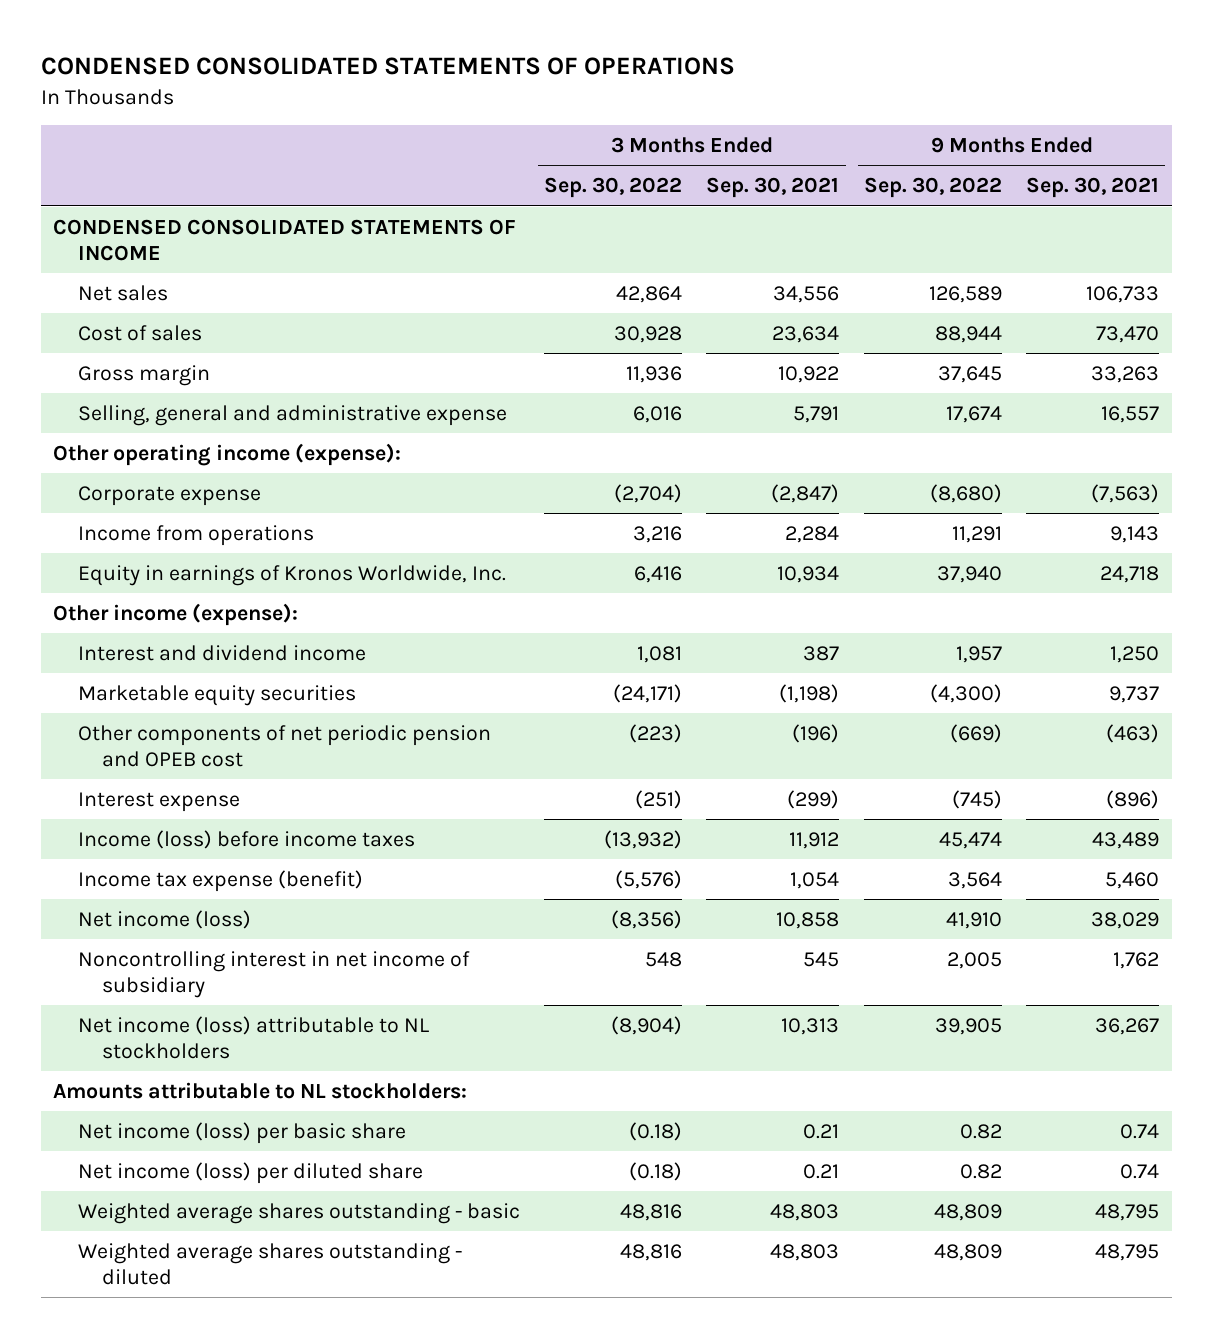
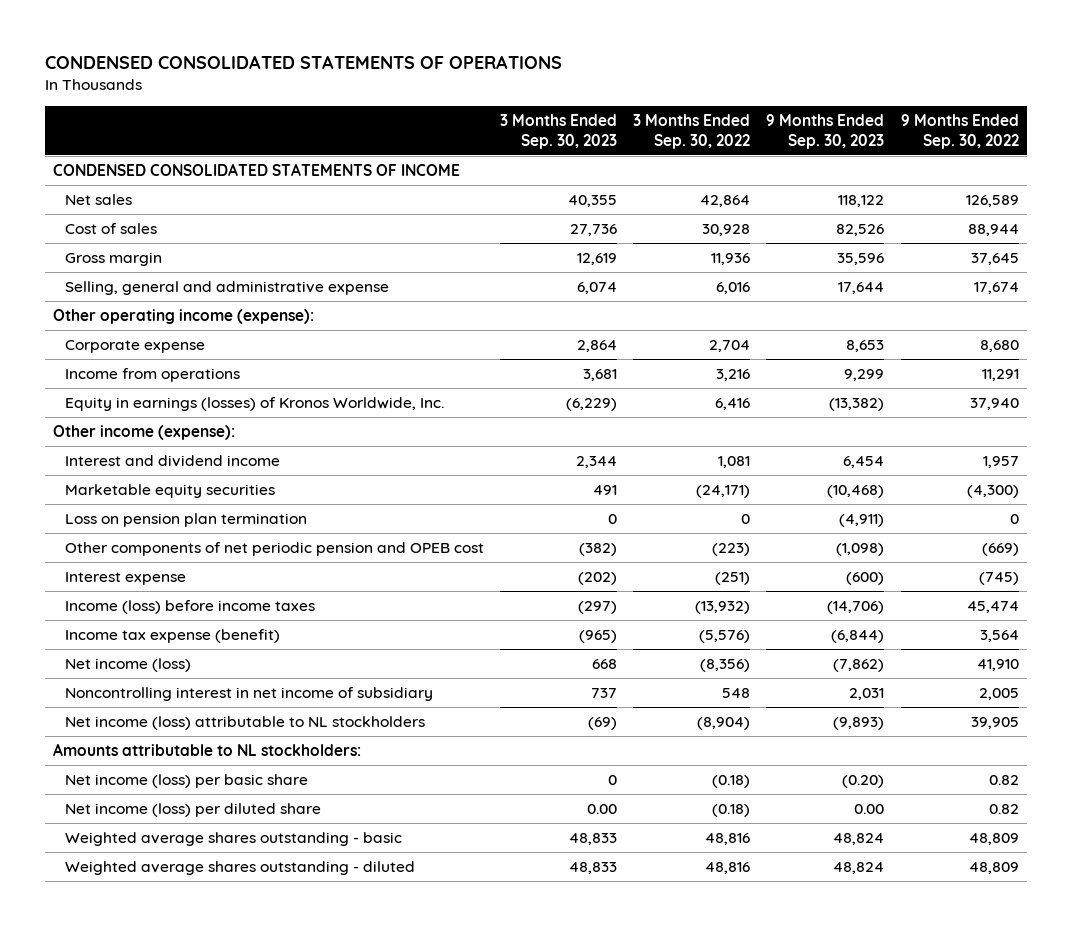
- | 3 Months Ended Sep. 30, 2022 | 3 Months Ended Sep. 30, 2021 | 9 Months Ended Sep. 30, 2022 | 9 Months Ended Sep. 30, 2021
+ | 3 Months Ended Sep. 30, 2023 | 3 Months Ended Sep. 30, 2022 | 9 Months Ended Sep. 30, 2023 | 9 Months Ended Sep. 30, 2022
- Corporate expense | (2,704) | (2,847) | (8,680) | (7,563)
+ Corporate expense | 2,864 | 2,704 | 8,653 | 8,680
- Equity in earnings of Kronos Worldwide, Inc. | 6,416 | 10,934 | 37,940 | 24,718
+ Equity in earnings (losses) of Kronos Worldwide, Inc. | (6,229) | 6,416 | (13,382) | 37,940
+ Loss on pension plan termination | 0 | 0 | (4,911) | 0

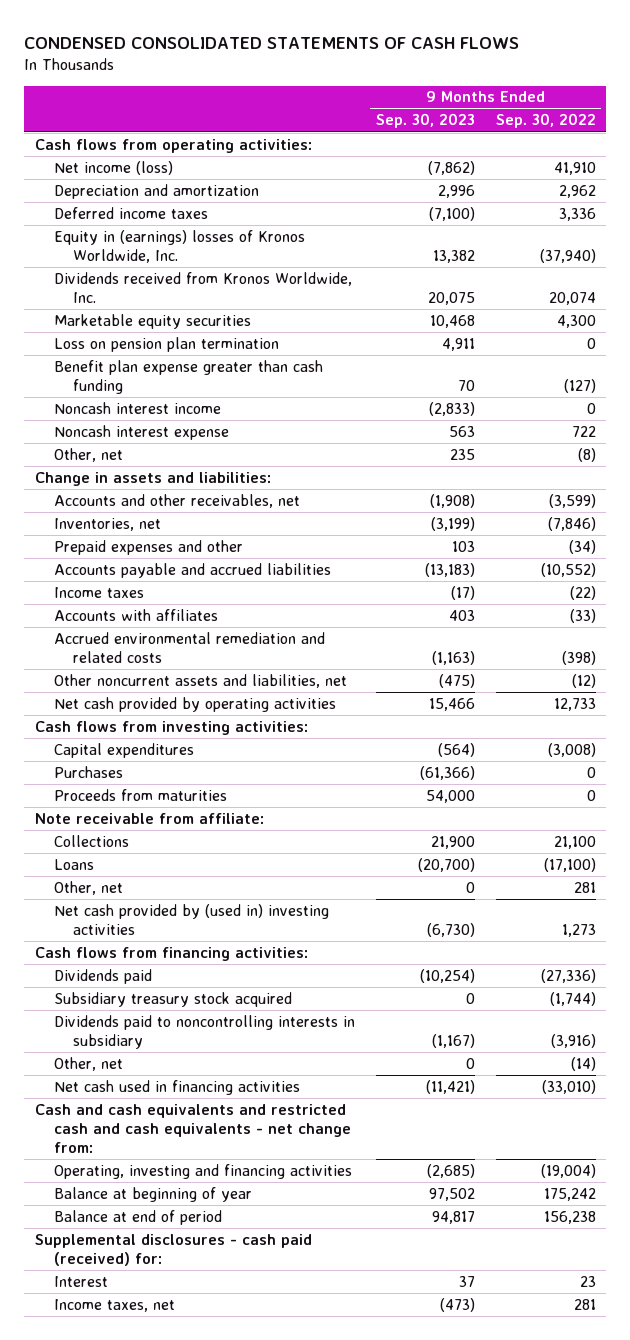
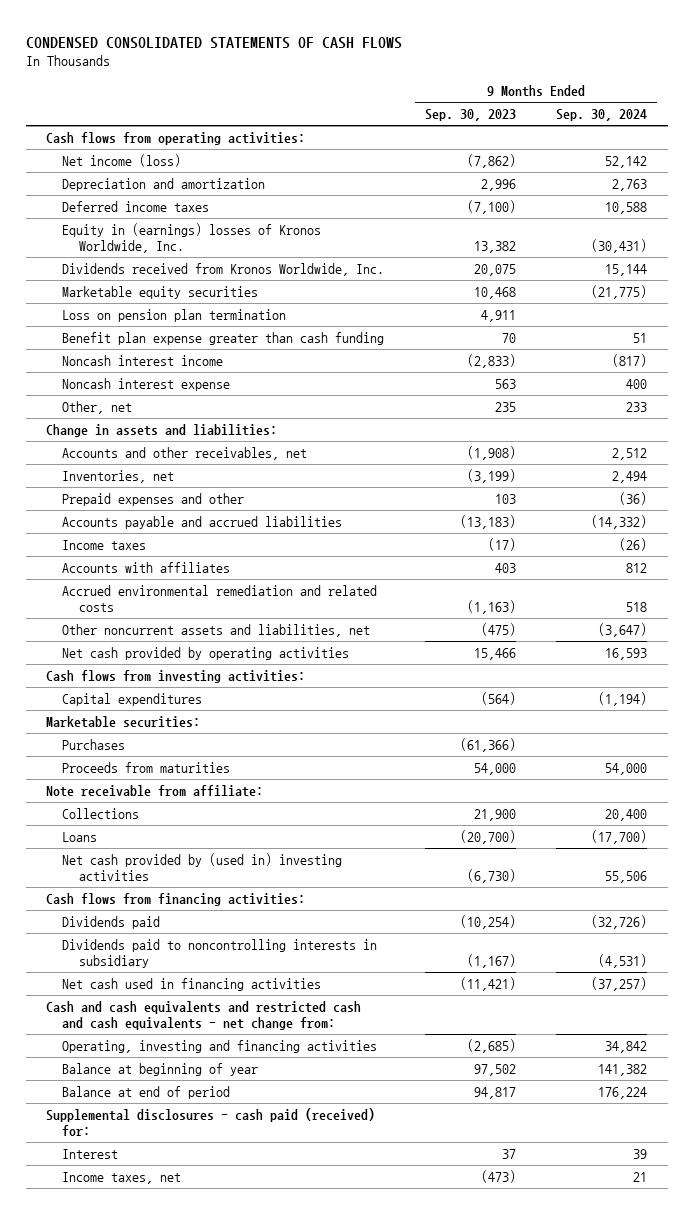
- | 9 Months Ended Sep. 30, 2023 | 9 Months Ended Sep. 30, 2022
+ | 9 Months Ended Sep. 30, 2023 | 9 Months Ended Sep. 30, 2024
+ Marketable securities:
- Other, net | 0 | 281
- Subsidiary treasury stock acquired | 0 | (1,744)
- Other, net | 0 | (14)

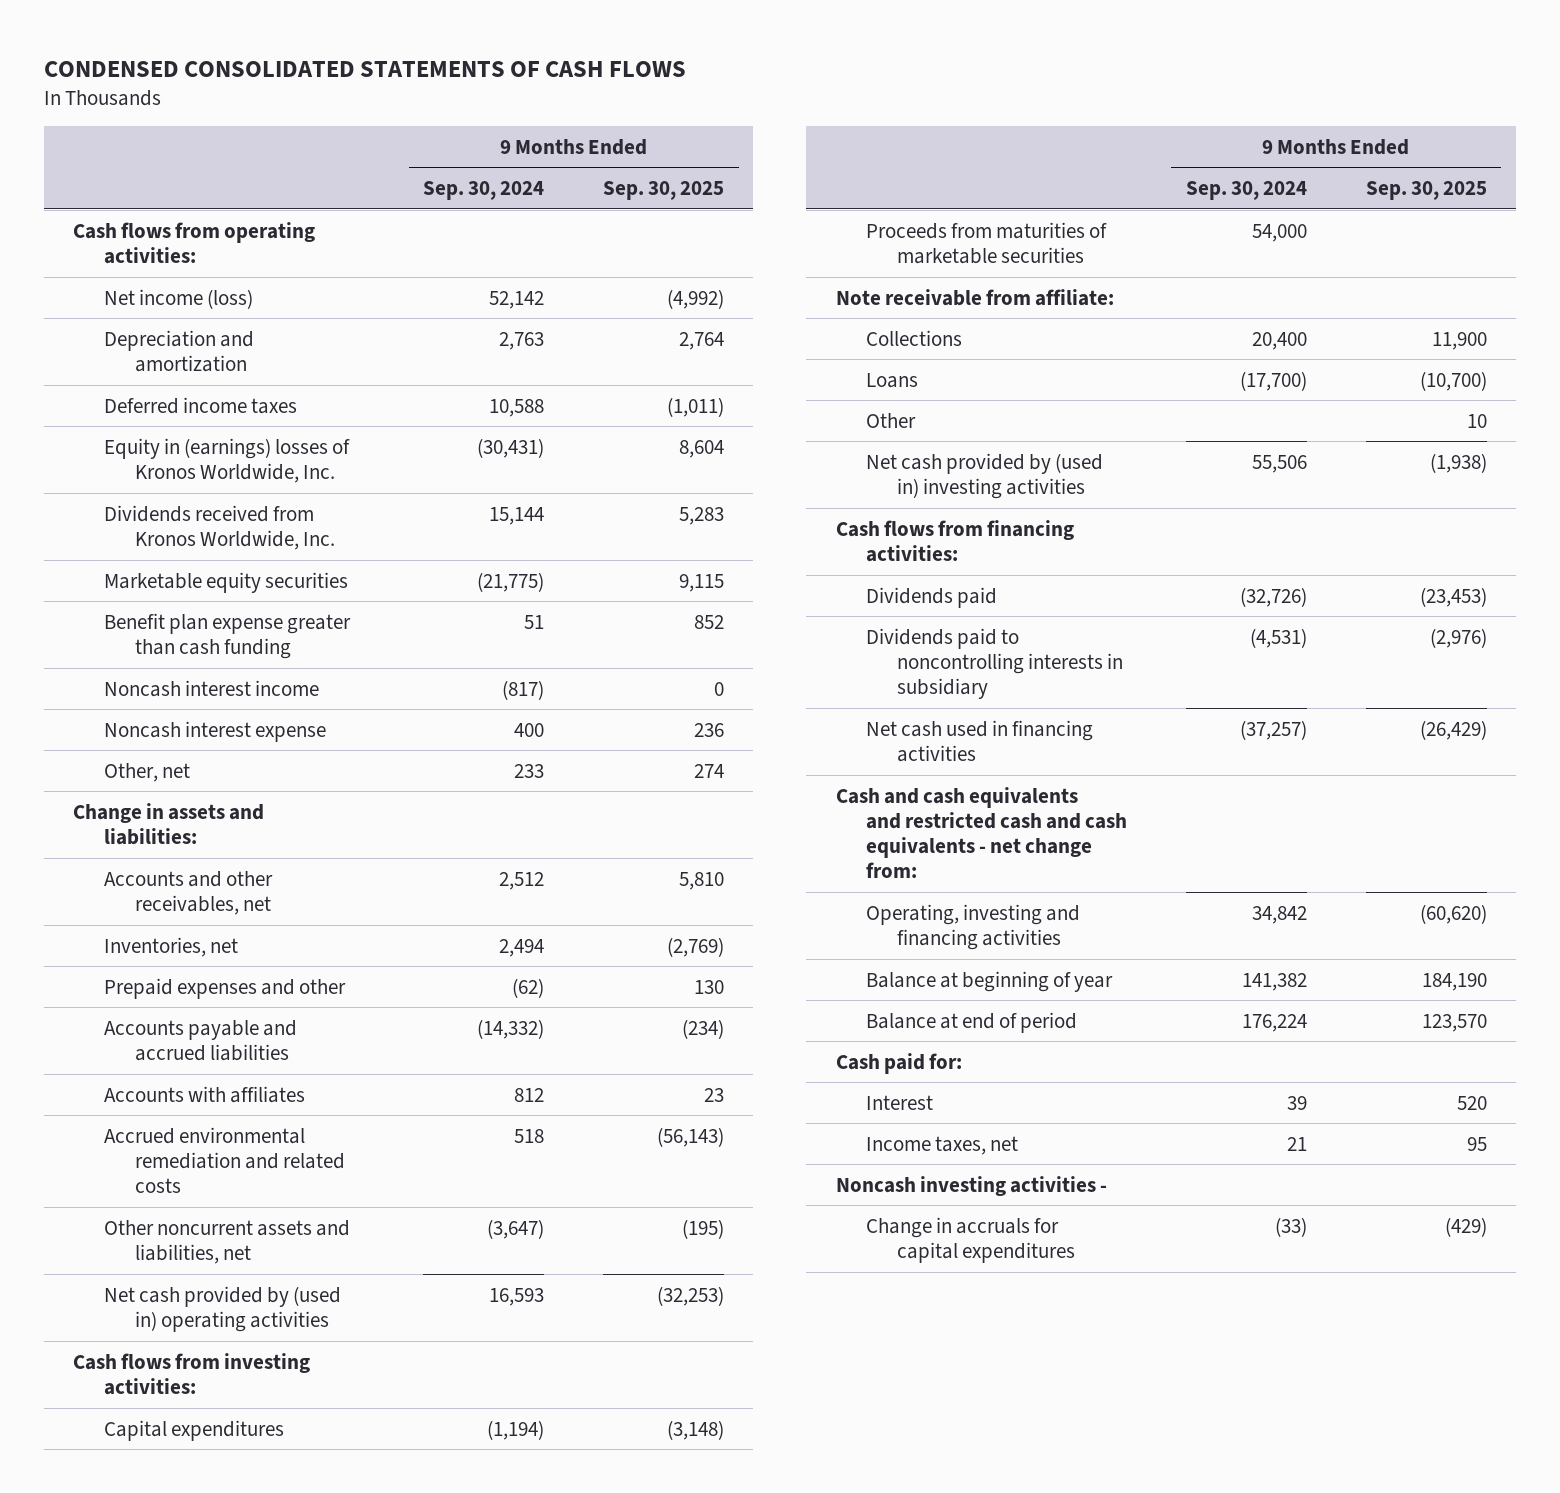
- | 9 Months Ended Sep. 30, 2023 | 9 Months Ended Sep. 30, 2024
+ | 9 Months Ended Sep. 30, 2024 | 9 Months Ended Sep. 30, 2025
- Loss on pension plan termination | 4,911 |
- Prepaid expenses and other | 103 | (36)
+ Prepaid expenses and other | (62) | 130
- Income taxes | (17) | (26)
- Net cash provided by operating activities | 15,466 | 16,593
+ Net cash provided by (used in) operating activities | 16,593 | (32,253)
- Marketable securities:
- Purchases | (61,366) |
- Proceeds from maturities | 54,000 | 54,000
+ Proceeds from maturities of marketable securities | 54,000 |
+ Other | | 10
- Supplemental disclosures - cash paid (received) for:
+ Cash paid for:
+ Noncash investing activities -
+ Change in accruals for capital expenditures | (33) | (429)

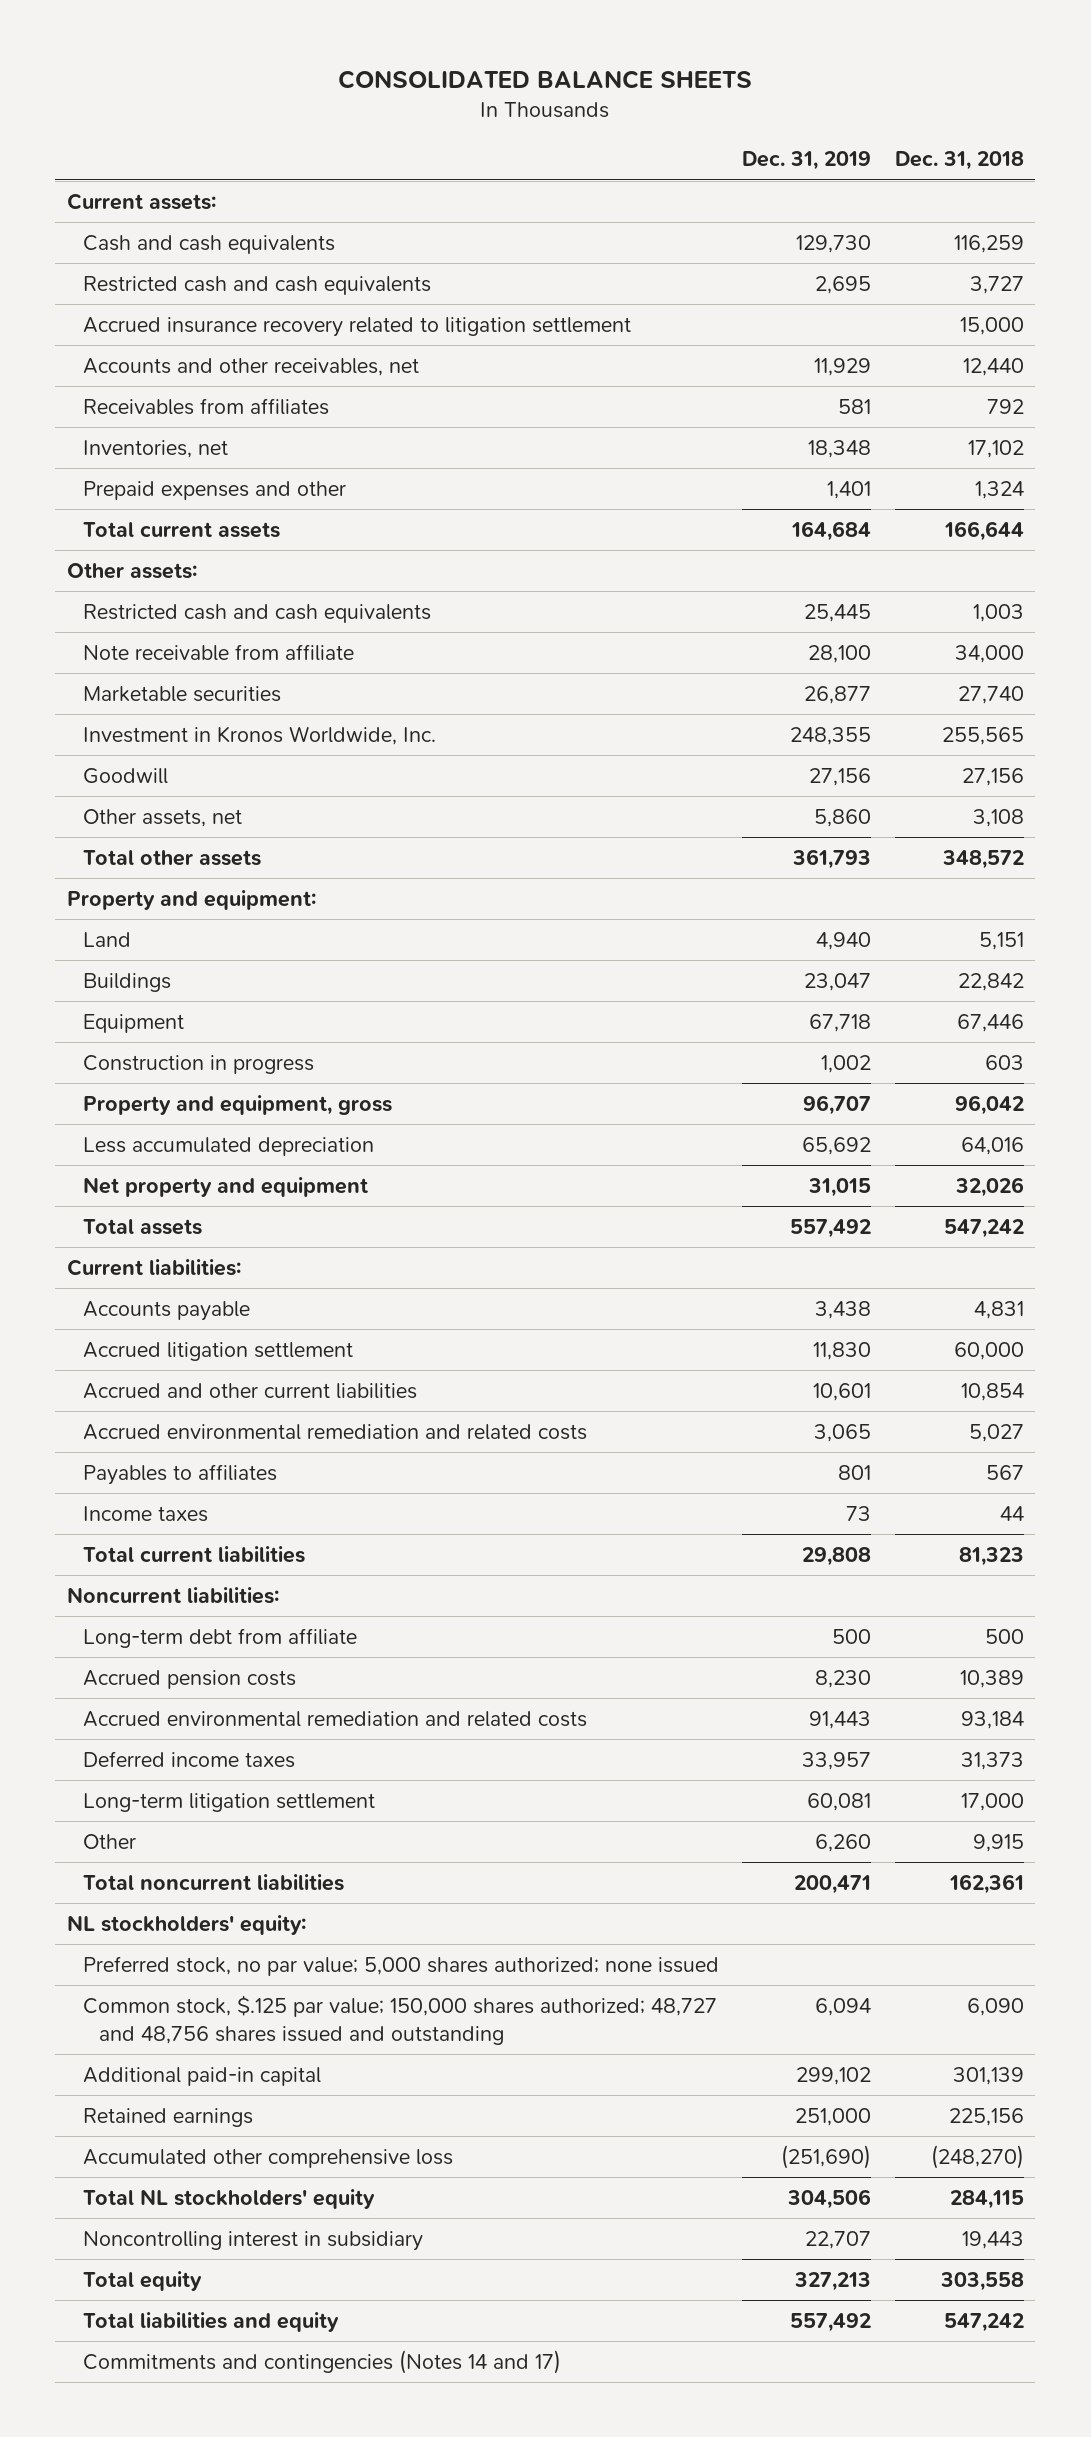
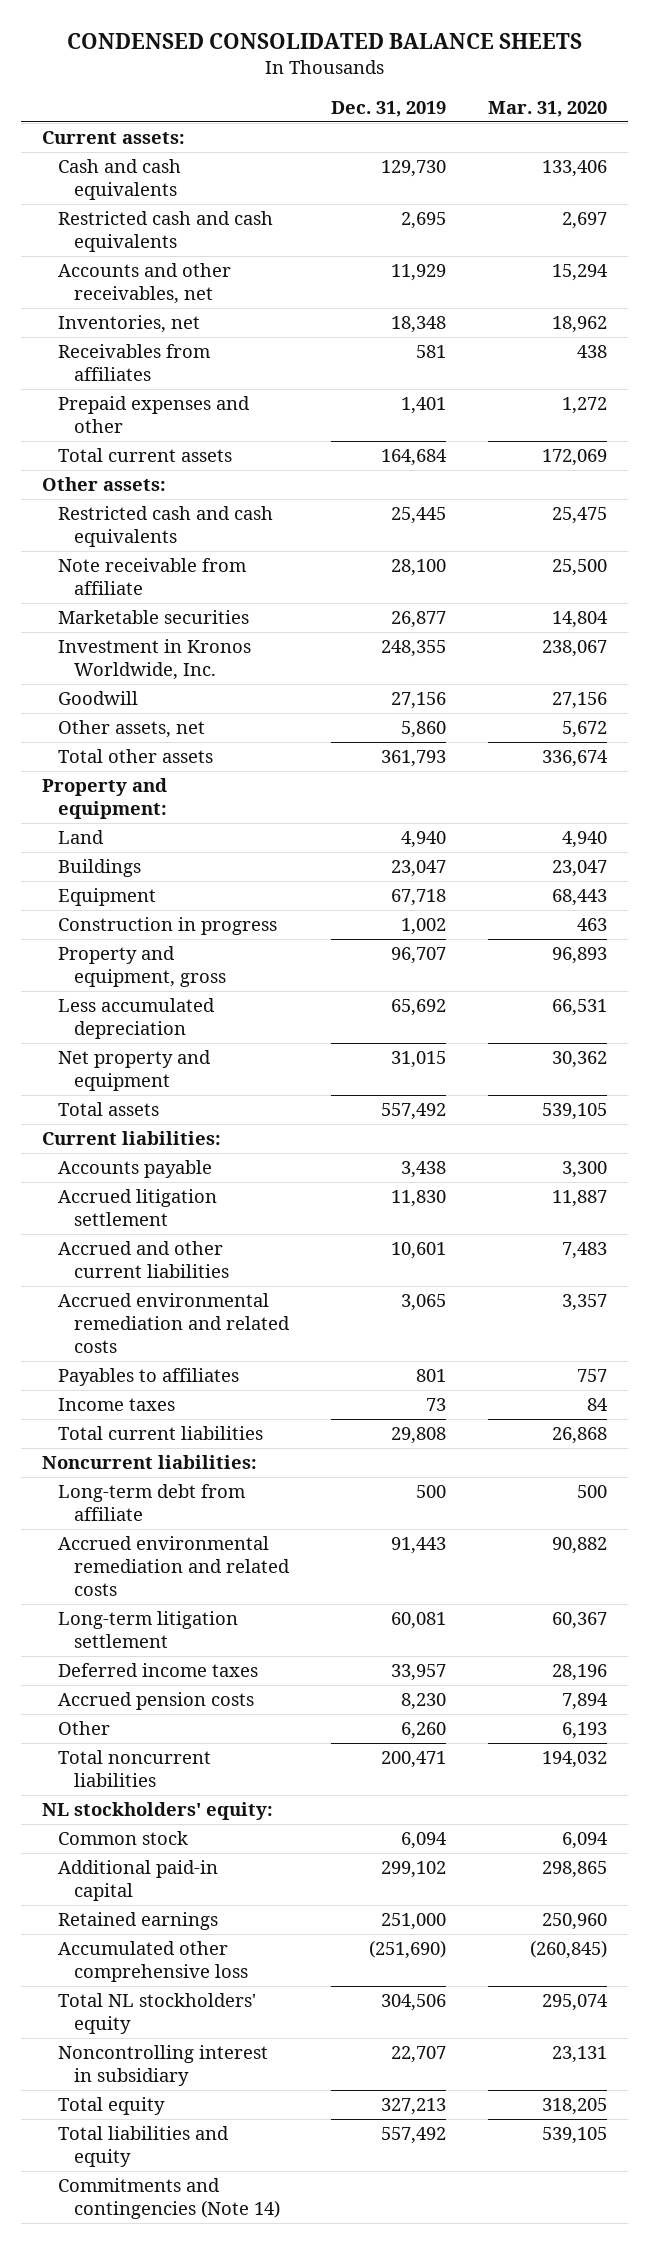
- CONSOLIDATED BALANCE SHEETS
+ CONDENSED CONSOLIDATED BALANCE SHEETS
- | Dec. 31, 2019 | Dec. 31, 2018
+ | Dec. 31, 2019 | Mar. 31, 2020
- Accrued insurance recovery related to litigation settlement | | 15,000
moved down: Receivables from affiliates | 581 | 438
moved down: Deferred income taxes | 33,957 | 28,196
moved down: Accrued pension costs | 8,230 | 7,894
- Preferred stock, no par value; 5,000 shares authorized; none issued
- Common stock, $.125 par value; 150,000 shares authorized; 48,727 and 48,756 shares issued and outstanding | 6,094 | 6,090
+ Common stock | 6,094 | 6,094
- Commitments and contingencies (Notes 14 and 17)
+ Commitments and contingencies (Note 14)

